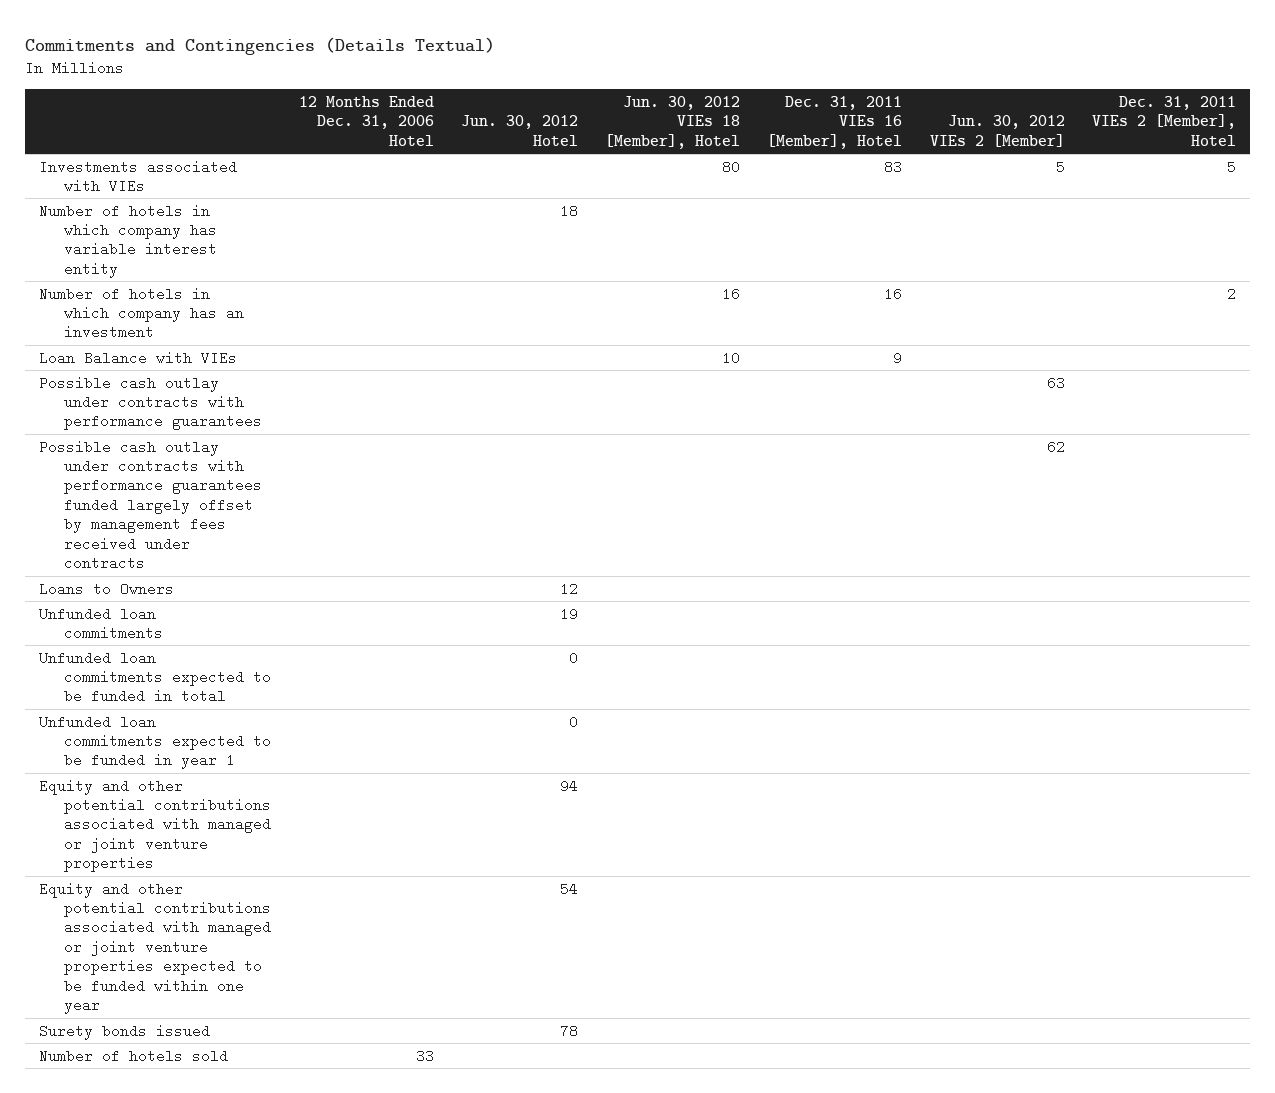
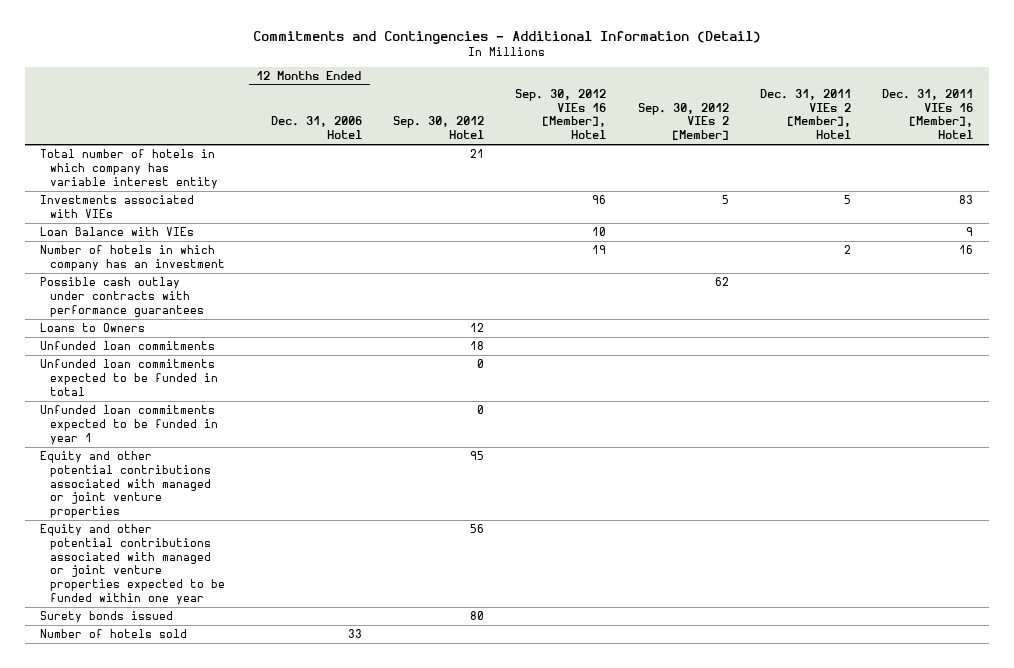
- Commitments and Contingencies (Details Textual)
+ Commitments and Contingencies - Additional Information (Detail)
- | 12 Months Ended Dec. 31, 2006 Hotel | Jun. 30, 2012 Hotel | Jun. 30, 2012 VIEs 18 [Member], Hotel | Dec. 31, 2011 VIEs 16 [Member], Hotel | Jun. 30, 2012 VIEs 2 [Member] | Dec. 31, 2011 VIEs 2 [Member], Hotel
+ | 12 Months Ended Dec. 31, 2006 Hotel | Sep. 30, 2012 Hotel | Sep. 30, 2012 VIEs 16 [Member], Hotel | Sep. 30, 2012 VIEs 2 [Member] | Dec. 31, 2011 VIEs 2 [Member], Hotel | Dec. 31, 2011 VIEs 16 [Member], Hotel
+ Total number of hotels in which company has variable interest entity | | 21 | | | |
- Number of hotels in which company has variable interest entity | | 18 | | | |
moved down: Number of hotels in which company has an investment | | | 19 | | 2 | 16
- Possible cash outlay under contracts with performance guarantees funded largely offset by management fees received under contracts | | | | | 62 |

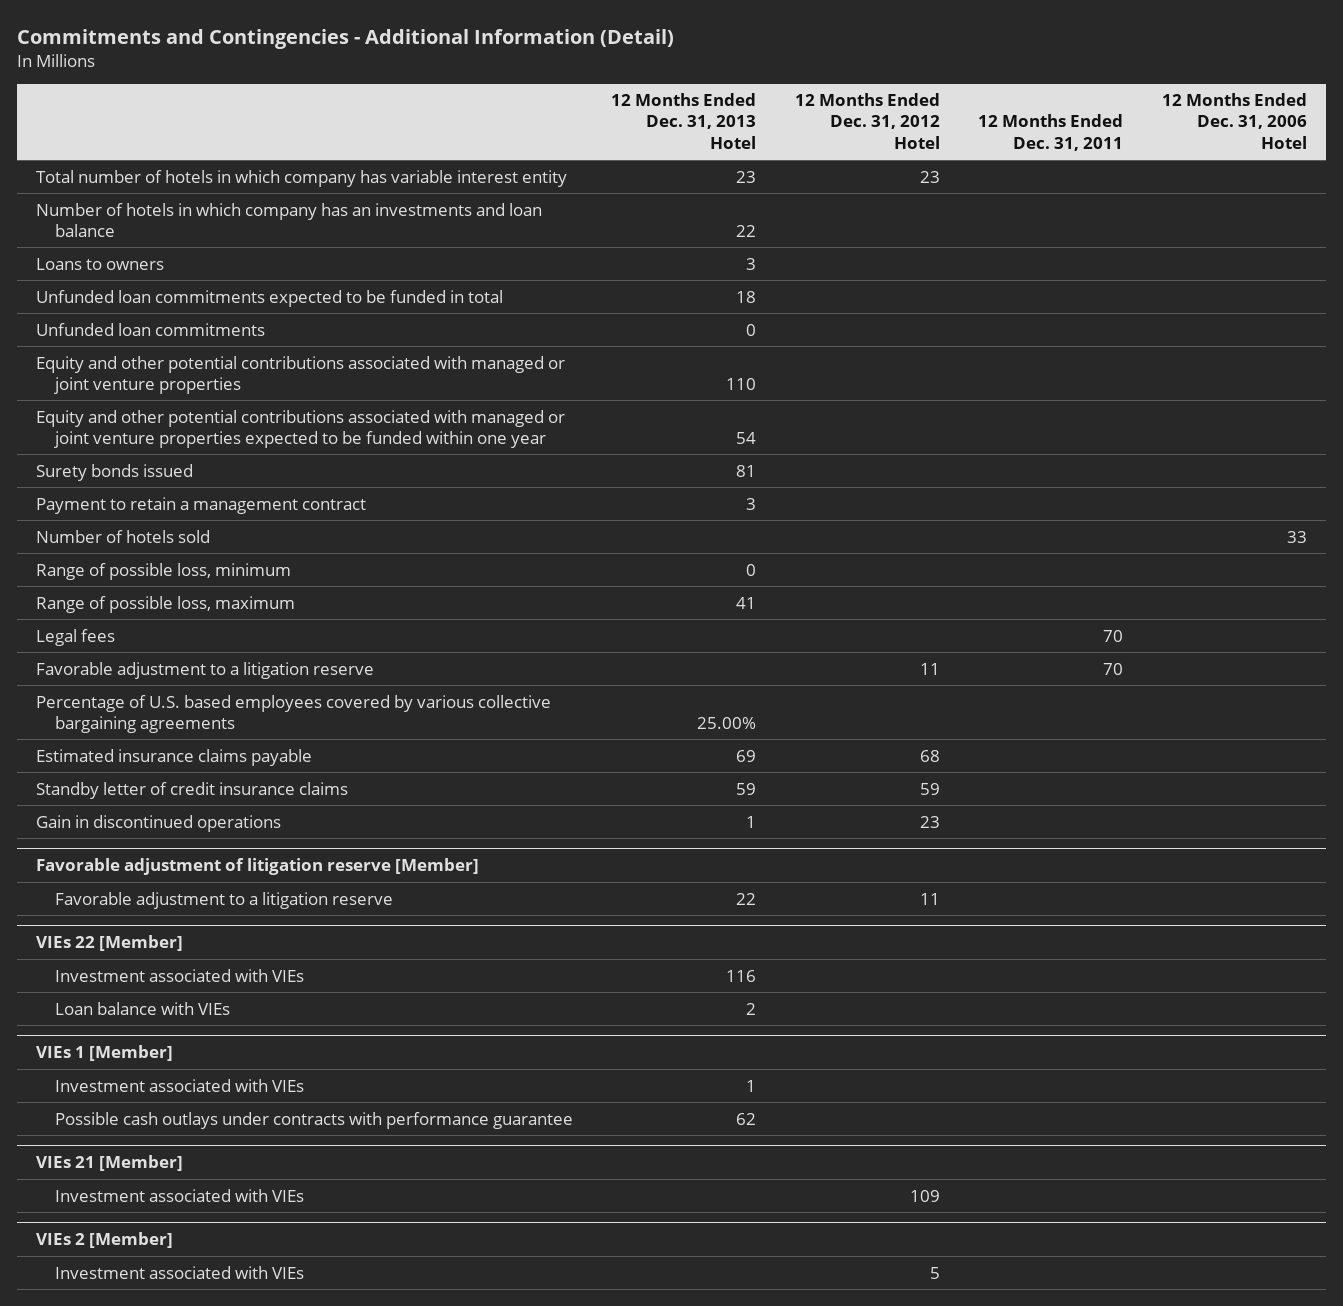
- | 12 Months Ended Dec. 31, 2006 Hotel | Sep. 30, 2012 Hotel | Sep. 30, 2012 VIEs 16 [Member], Hotel | Sep. 30, 2012 VIEs 2 [Member] | Dec. 31, 2011 VIEs 2 [Member], Hotel | Dec. 31, 2011 VIEs 16 [Member], Hotel
+ | 12 Months Ended Dec. 31, 2013 Hotel | 12 Months Ended Dec. 31, 2012 Hotel | 12 Months Ended Dec. 31, 2011 | 12 Months Ended Dec. 31, 2006 Hotel
- Investments associated with VIEs | | | 96 | 5 | 5 | 83
- Loan Balance with VIEs | | | 10 | | | 9
- Number of hotels in which company has an investment | | | 19 | | 2 | 16
- Possible cash outlay under contracts with performance guarantees | | | | 62 | |
- Loans to Owners | | 12 | | | |
+ Number of hotels in which company has an investments and loan balance | 22 | | |
+ Loans to owners | 3 | | |
- Unfunded loan commitments expected to be funded in year 1 | | 0 | | | |
moved down: Unfunded loan commitments | 0 | | |
+ Payment to retain a management contract | 3 | | |
+ Range of possible loss, minimum | 0 | | |
+ Range of possible loss, maximum | 41 | | |
+ Legal fees | | | 70 |
+ Favorable adjustment to a litigation reserve | | 11 | 70 |
+ Percentage of U.S. based employees covered by various collective bargaining agreements | 25.00% | | |
+ Estimated insurance claims payable | 69 | 68 | |
+ Standby letter of credit insurance claims | 59 | 59 | |
+ Gain in discontinued operations | 1 | 23 | |
+ Favorable adjustment of litigation reserve [Member]
+ Favorable adjustment to a litigation reserve | 22 | 11 | |
+ VIEs 22 [Member]
+ Investment associated with VIEs | 116 | | |
+ Loan balance with VIEs | 2 | | |
+ VIEs 1 [Member]
+ Investment associated with VIEs | 1 | | |
+ Possible cash outlays under contracts with performance guarantee | 62 | | |
+ VIEs 21 [Member]
+ Investment associated with VIEs | | 109 | |
+ VIEs 2 [Member]
+ Investment associated with VIEs | | 5 | |

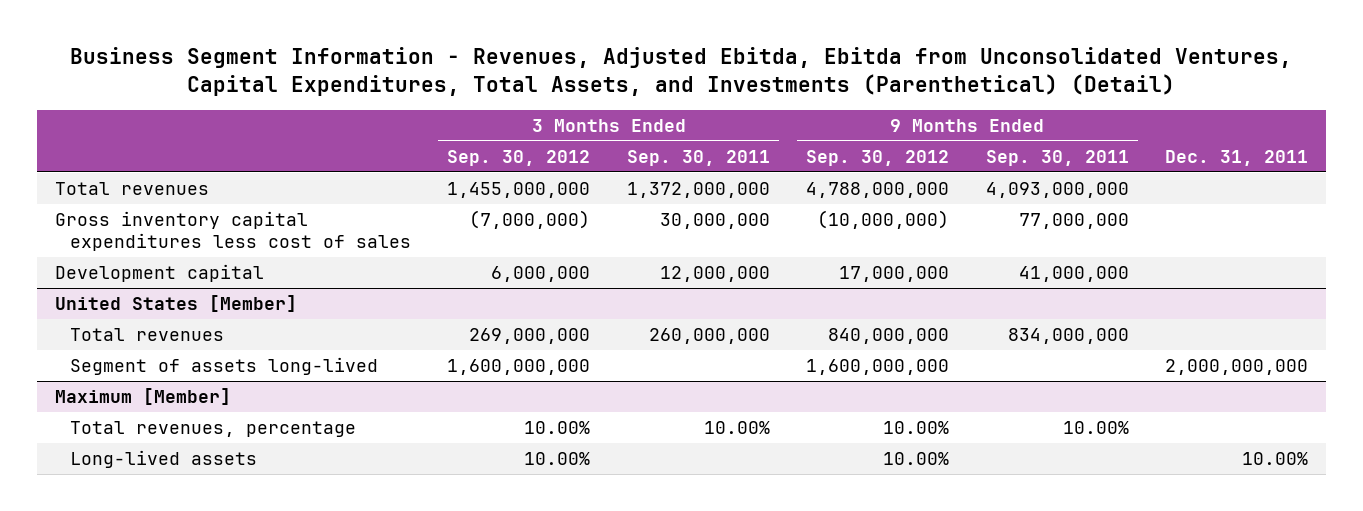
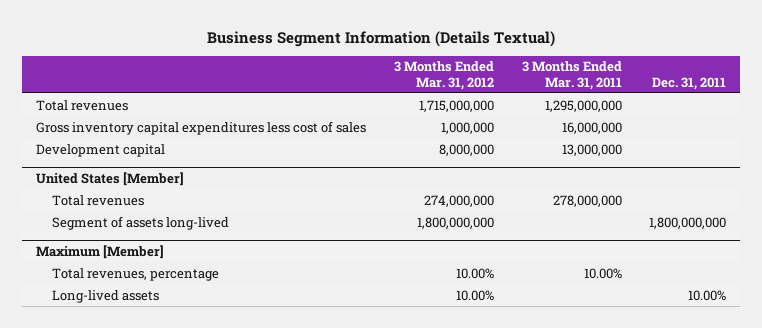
- Business Segment Information - Revenues, Adjusted Ebitda, Ebitda from Unconsolidated Ventures, Capital Expenditures, Total Assets, and Investments (Parenthetical) (Detail)
+ Business Segment Information (Details Textual)
- | 3 Months Ended Sep. 30, 2012 | 3 Months Ended Sep. 30, 2011 | 9 Months Ended Sep. 30, 2012 | 9 Months Ended Sep. 30, 2011 | Dec. 31, 2011
+ | 3 Months Ended Mar. 31, 2012 | 3 Months Ended Mar. 31, 2011 | Dec. 31, 2011
@ United States [Member]
- Segment of assets long-lived | 1,600,000,000 | | 1,600,000,000 | | 2,000,000,000
+ Segment of assets long-lived | 1,800,000,000 | | 1,800,000,000

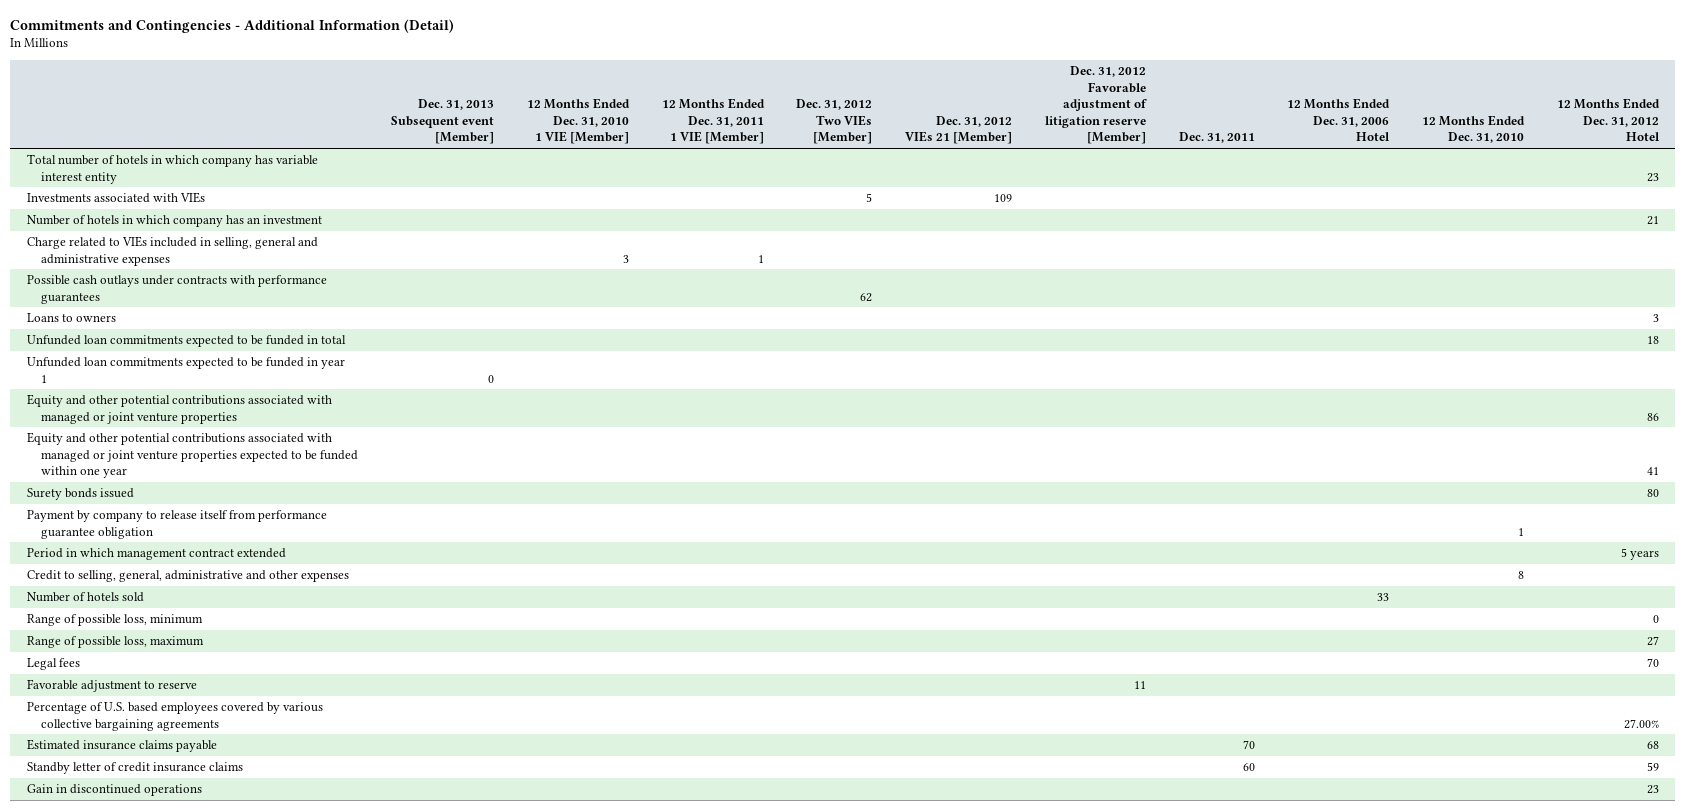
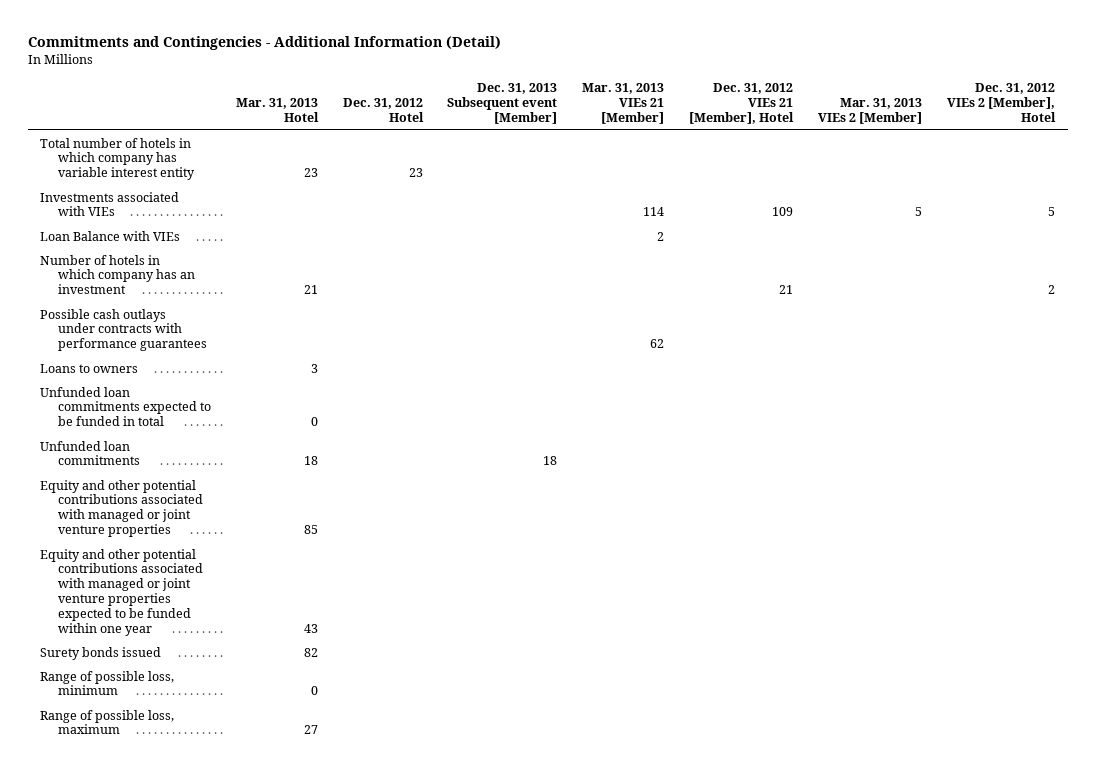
- | Dec. 31, 2013 Subsequent event [Member] | 12 Months Ended Dec. 31, 2010 1 VIE [Member] | 12 Months Ended Dec. 31, 2011 1 VIE [Member] | Dec. 31, 2012 Two VIEs [Member] | Dec. 31, 2012 VIEs 21 [Member] | Dec. 31, 2012 Favorable adjustment of litigation reserve [Member] | Dec. 31, 2011 | 12 Months Ended Dec. 31, 2006 Hotel | 12 Months Ended Dec. 31, 2010 | 12 Months Ended Dec. 31, 2012 Hotel
+ | Mar. 31, 2013 Hotel | Dec. 31, 2012 Hotel | Dec. 31, 2013 Subsequent event [Member] | Mar. 31, 2013 VIEs 21 [Member] | Dec. 31, 2012 VIEs 21 [Member], Hotel | Mar. 31, 2013 VIEs 2 [Member] | Dec. 31, 2012 VIEs 2 [Member], Hotel
+ Loan Balance with VIEs | | | | 2 | | |
- Charge related to VIEs included in selling, general and administrative expenses | | 3 | 1 | | | | | | |
- Unfunded loan commitments expected to be funded in year 1 | 0 | | | | | | | | |
+ Unfunded loan commitments | 18 | | 18 | | | |
- Payment by company to release itself from performance guarantee obligation | | | | | | | | | 1 |
- Period in which management contract extended | | | | | | | | | | 5 years
- Credit to selling, general, administrative and other expenses | | | | | | | | | 8 |
- Number of hotels sold | | | | | | | | 33 | |
- Legal fees | | | | | | | | | | 70
- Favorable adjustment to reserve | | | | | | 11 | | | |
- Percentage of U.S. based employees covered by various collective bargaining agreements | | | | | | | | | | 27.00%
- Estimated insurance claims payable | | | | | | | 70 | | | 68
- Standby letter of credit insurance claims | | | | | | | 60 | | | 59
- Gain in discontinued operations | | | | | | | | | | 23

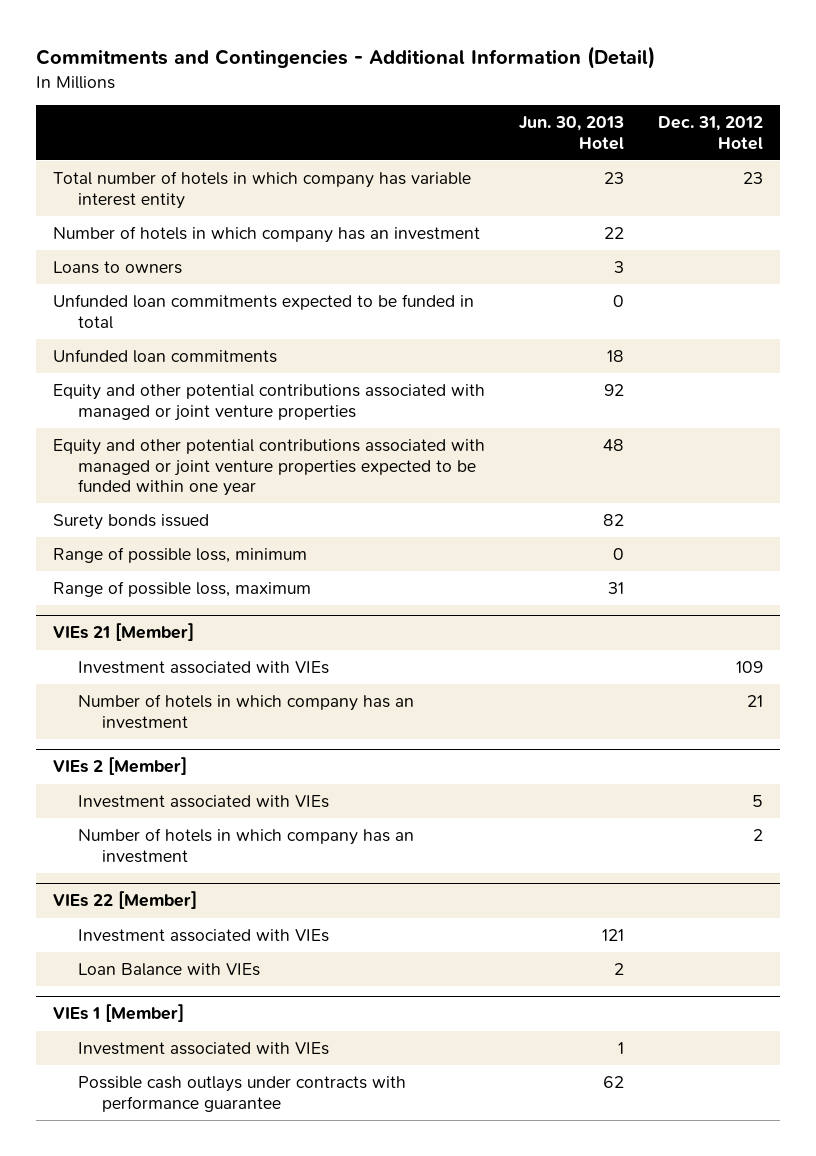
- | Mar. 31, 2013 Hotel | Dec. 31, 2012 Hotel | Dec. 31, 2013 Subsequent event [Member] | Mar. 31, 2013 VIEs 21 [Member] | Dec. 31, 2012 VIEs 21 [Member], Hotel | Mar. 31, 2013 VIEs 2 [Member] | Dec. 31, 2012 VIEs 2 [Member], Hotel
+ | Jun. 30, 2013 Hotel | Dec. 31, 2012 Hotel
- Investments associated with VIEs | | | | 114 | 109 | 5 | 5
- Loan Balance with VIEs | | | | 2 | | |
- Possible cash outlays under contracts with performance guarantees | | | | 62 | | |
+ VIEs 21 [Member]
+ Investment associated with VIEs | | 109
+ Number of hotels in which company has an investment | | 21
+ VIEs 2 [Member]
+ Investment associated with VIEs | | 5
+ Number of hotels in which company has an investment | | 2
+ VIEs 22 [Member]
+ Investment associated with VIEs | 121 |
+ Loan Balance with VIEs | 2 |
+ VIEs 1 [Member]
+ Investment associated with VIEs | 1 |
+ Possible cash outlays under contracts with performance guarantee | 62 |

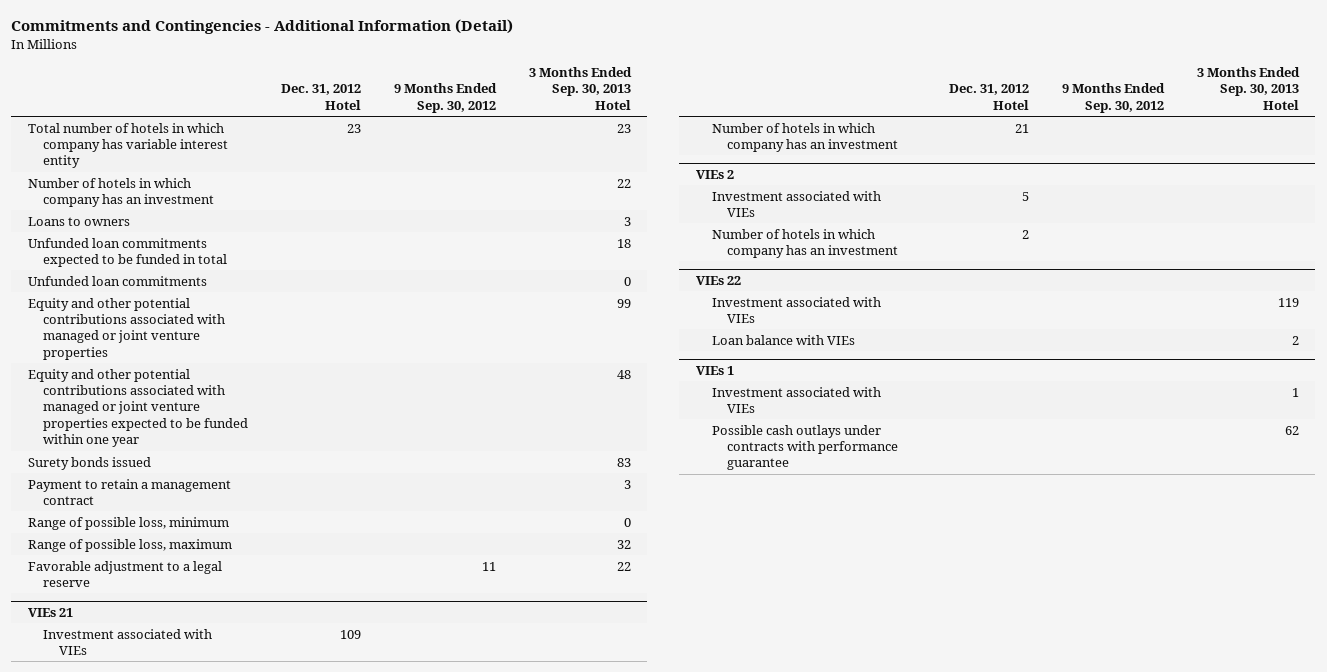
- | Jun. 30, 2013 Hotel | Dec. 31, 2012 Hotel
+ | Dec. 31, 2012 Hotel | 9 Months Ended Sep. 30, 2012 | 3 Months Ended Sep. 30, 2013 Hotel
+ Payment to retain a management contract | | | 3
- VIEs 21 [Member]
+ Favorable adjustment to a legal reserve | | 11 | 22
+ VIEs 21
- VIEs 2 [Member]
+ VIEs 2
- VIEs 22 [Member]
+ VIEs 22
- Loan Balance with VIEs | 2 |
- VIEs 1 [Member]
+ Loan balance with VIEs | | | 2
+ VIEs 1

